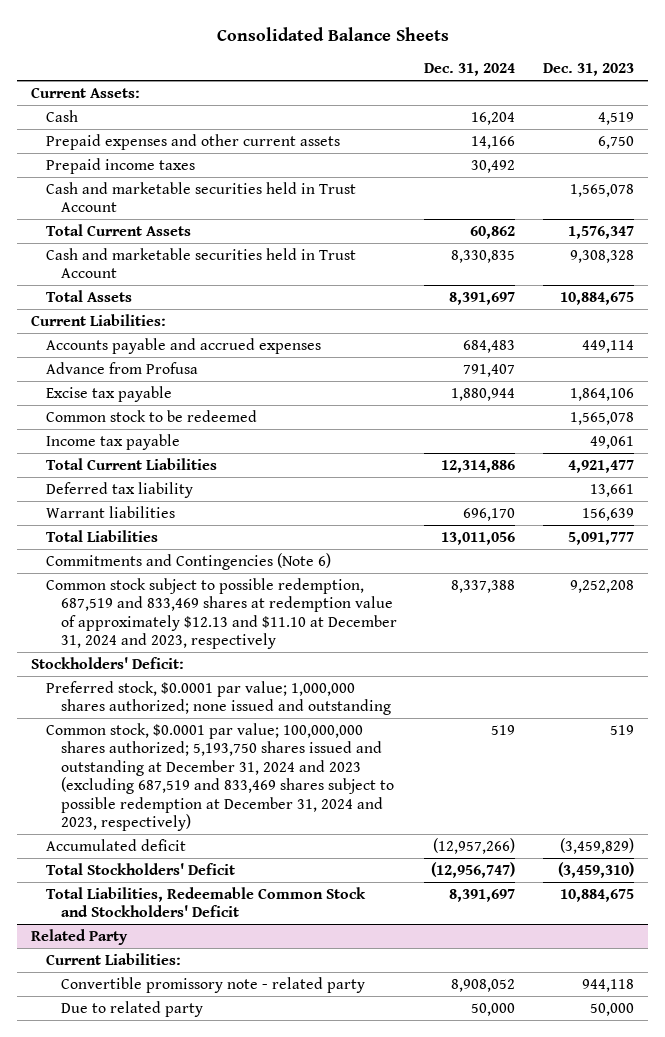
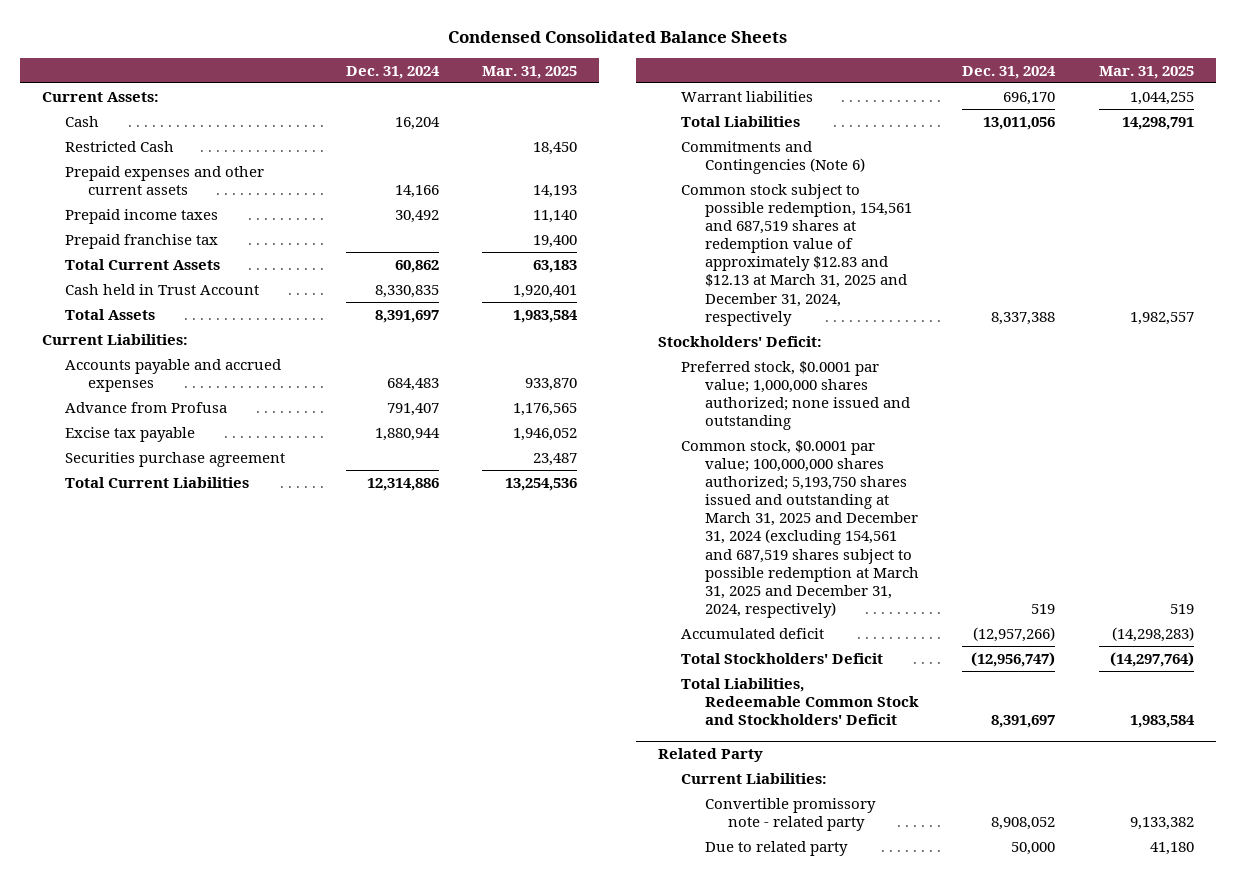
- Consolidated Balance Sheets
+ Condensed Consolidated Balance Sheets
- | Dec. 31, 2024 | Dec. 31, 2023
+ | Dec. 31, 2024 | Mar. 31, 2025
+ Restricted Cash | | 18,450
- Cash and marketable securities held in Trust Account | | 1,565,078
+ Prepaid franchise tax | | 19,400
- Cash and marketable securities held in Trust Account | 8,330,835 | 9,308,328
+ Cash held in Trust Account | 8,330,835 | 1,920,401
- Common stock to be redeemed | | 1,565,078
- Income tax payable | | 49,061
+ Securities purchase agreement | | 23,487
- Deferred tax liability | | 13,661
- Common stock subject to possible redemption, 687,519 and 833,469 shares at redemption value of approximately $12.13 and $11.10 at December 31, 2024 and 2023, respectively | 8,337,388 | 9,252,208
+ Common stock subject to possible redemption, 154,561 and 687,519 shares at redemption value of approximately $12.83 and $12.13 at March 31, 2025 and December 31, 2024, respectively | 8,337,388 | 1,982,557
- Common stock, $0.0001 par value; 100,000,000 shares authorized; 5,193,750 shares issued and outstanding at December 31, 2024 and 2023 (excluding 687,519 and 833,469 shares subject to possible redemption at December 31, 2024 and 2023, respectively) | 519 | 519
+ Common stock, $0.0001 par value; 100,000,000 shares authorized; 5,193,750 shares issued and outstanding at March 31, 2025 and December 31, 2024 (excluding 154,561 and 687,519 shares subject to possible redemption at March 31, 2025 and December 31, 2024, respectively) | 519 | 519

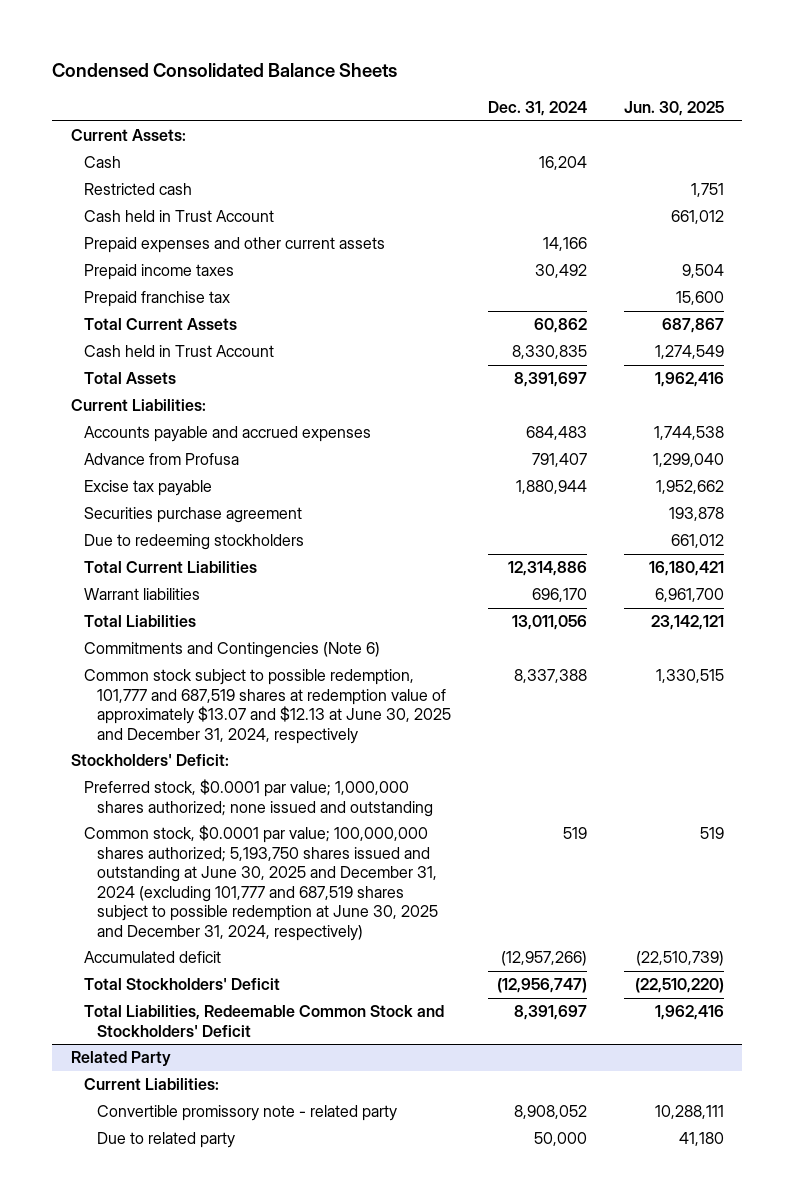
- | Dec. 31, 2024 | Mar. 31, 2025
+ | Dec. 31, 2024 | Jun. 30, 2025
- Restricted Cash | | 18,450
+ Restricted cash | | 1,751
+ Cash held in Trust Account | | 661,012
+ Due to redeeming stockholders | | 661,012
- Common stock subject to possible redemption, 154,561 and 687,519 shares at redemption value of approximately $12.83 and $12.13 at March 31, 2025 and December 31, 2024, respectively | 8,337,388 | 1,982,557
+ Common stock subject to possible redemption, 101,777 and 687,519 shares at redemption value of approximately $13.07 and $12.13 at June 30, 2025 and December 31, 2024, respectively | 8,337,388 | 1,330,515
- Common stock, $0.0001 par value; 100,000,000 shares authorized; 5,193,750 shares issued and outstanding at March 31, 2025 and December 31, 2024 (excluding 154,561 and 687,519 shares subject to possible redemption at March 31, 2025 and December 31, 2024, respectively) | 519 | 519
+ Common stock, $0.0001 par value; 100,000,000 shares authorized; 5,193,750 shares issued and outstanding at June 30, 2025 and December 31, 2024 (excluding 101,777 and 687,519 shares subject to possible redemption at June 30, 2025 and December 31, 2024, respectively) | 519 | 519

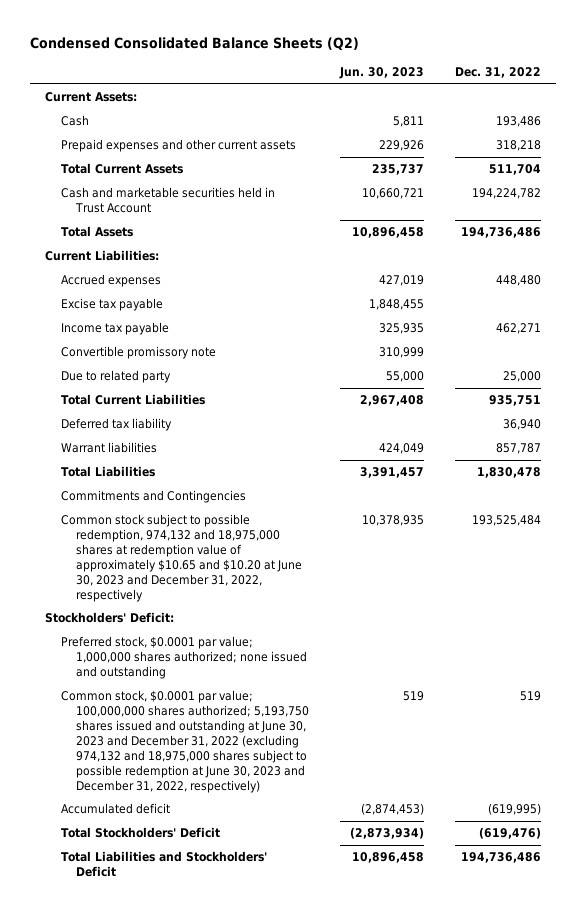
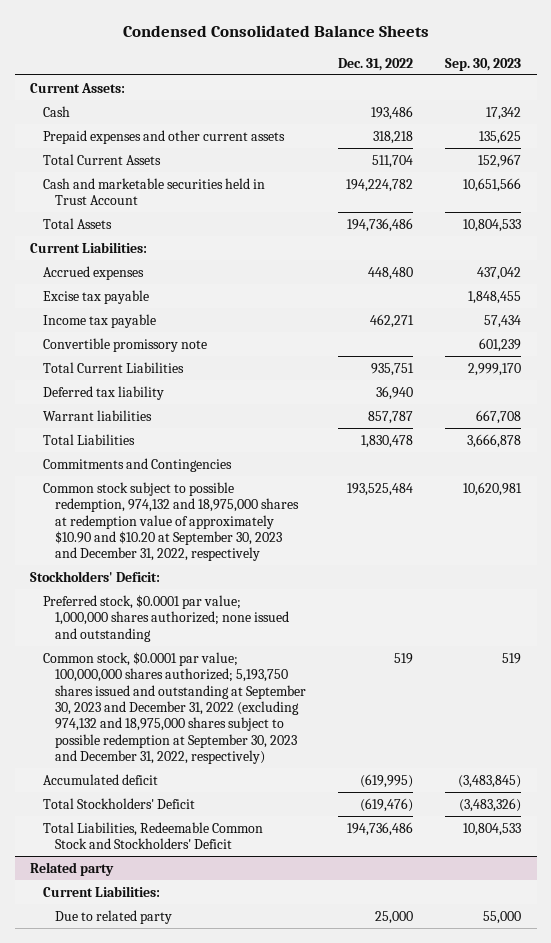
- Condensed Consolidated Balance Sheets (Q2)
+ Condensed Consolidated Balance Sheets
- | Jun. 30, 2023 | Dec. 31, 2022
+ | Dec. 31, 2022 | Sep. 30, 2023
- Due to related party | 55,000 | 25,000
- Common stock subject to possible redemption, 974,132 and 18,975,000 shares at redemption value of approximately $10.65 and $10.20 at June 30, 2023 and December 31, 2022, respectively | 10,378,935 | 193,525,484
+ Common stock subject to possible redemption, 974,132 and 18,975,000 shares at redemption value of approximately $10.90 and $10.20 at September 30, 2023 and December 31, 2022, respectively | 193,525,484 | 10,620,981
- Common stock, $0.0001 par value; 100,000,000 shares authorized; 5,193,750 shares issued and outstanding at June 30, 2023 and December 31, 2022 (excluding 974,132 and 18,975,000 shares subject to possible redemption at June 30, 2023 and December 31, 2022, respectively) | 519 | 519
+ Common stock, $0.0001 par value; 100,000,000 shares authorized; 5,193,750 shares issued and outstanding at September 30, 2023 and December 31, 2022 (excluding 974,132 and 18,975,000 shares subject to possible redemption at September 30, 2023 and December 31, 2022, respectively) | 519 | 519
- Total Liabilities and Stockholders' Deficit | 10,896,458 | 194,736,486
+ Total Liabilities, Redeemable Common Stock and Stockholders' Deficit | 194,736,486 | 10,804,533
+ Related party
+ Current Liabilities:
+ Due to related party | 25,000 | 55,000

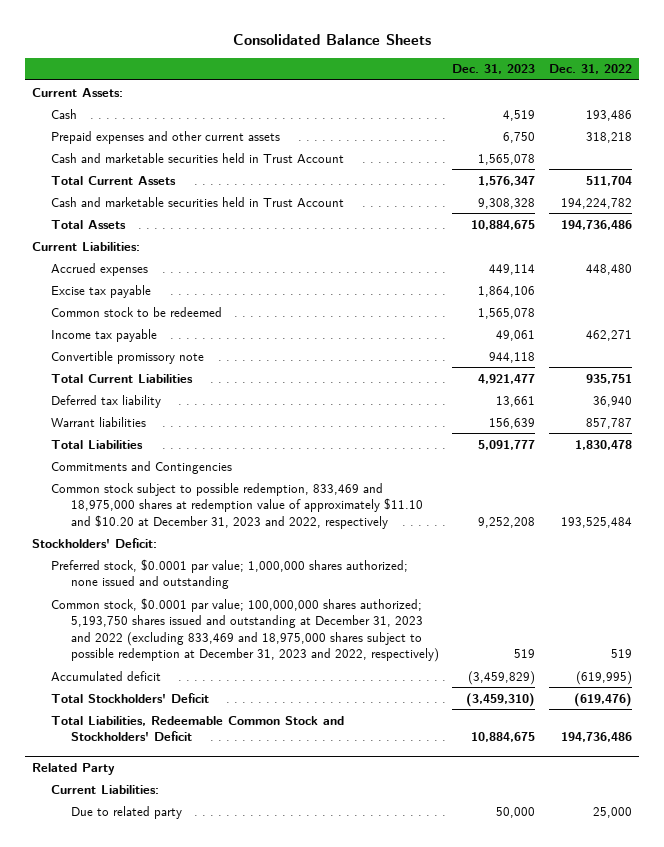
- Condensed Consolidated Balance Sheets
+ Consolidated Balance Sheets
- | Dec. 31, 2022 | Sep. 30, 2023
+ | Dec. 31, 2023 | Dec. 31, 2022
+ Cash and marketable securities held in Trust Account | 1,565,078 |
+ Common stock to be redeemed | 1,565,078 |
- Common stock subject to possible redemption, 974,132 and 18,975,000 shares at redemption value of approximately $10.90 and $10.20 at September 30, 2023 and December 31, 2022, respectively | 193,525,484 | 10,620,981
+ Common stock subject to possible redemption, 833,469 and 18,975,000 shares at redemption value of approximately $11.10 and $10.20 at December 31, 2023 and 2022, respectively | 9,252,208 | 193,525,484
- Common stock, $0.0001 par value; 100,000,000 shares authorized; 5,193,750 shares issued and outstanding at September 30, 2023 and December 31, 2022 (excluding 974,132 and 18,975,000 shares subject to possible redemption at September 30, 2023 and December 31, 2022, respectively) | 519 | 519
+ Common stock, $0.0001 par value; 100,000,000 shares authorized; 5,193,750 shares issued and outstanding at December 31, 2023 and 2022 (excluding 833,469 and 18,975,000 shares subject to possible redemption at December 31, 2023 and 2022, respectively) | 519 | 519
- Related party
+ Related Party

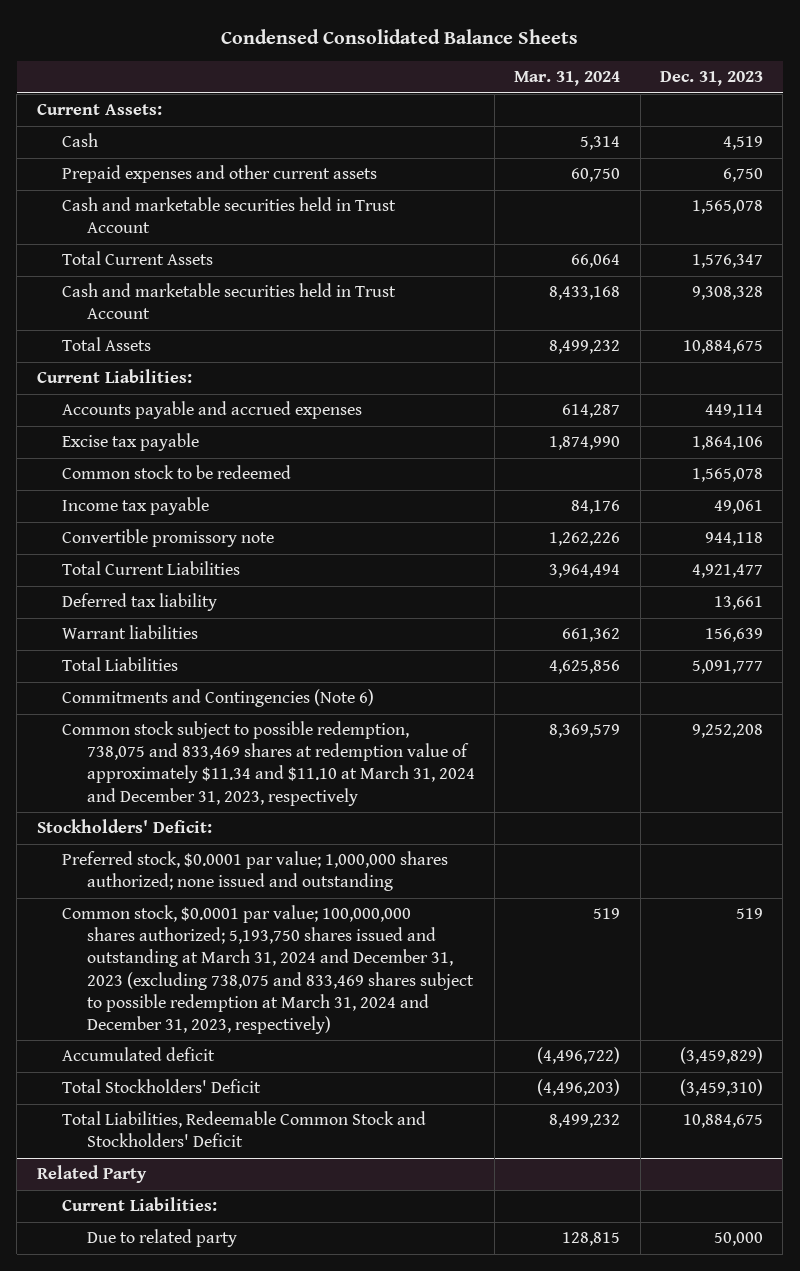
- Consolidated Balance Sheets
+ Condensed Consolidated Balance Sheets
- | Dec. 31, 2023 | Dec. 31, 2022
+ | Mar. 31, 2024 | Dec. 31, 2023
- Accrued expenses | 449,114 | 448,480
+ Accounts payable and accrued expenses | 614,287 | 449,114
- Commitments and Contingencies
- Common stock subject to possible redemption, 833,469 and 18,975,000 shares at redemption value of approximately $11.10 and $10.20 at December 31, 2023 and 2022, respectively | 9,252,208 | 193,525,484
+ Commitments and Contingencies (Note 6)
+ Common stock subject to possible redemption, 738,075 and 833,469 shares at redemption value of approximately $11.34 and $11.10 at March 31, 2024 and December 31, 2023, respectively | 8,369,579 | 9,252,208
- Common stock, $0.0001 par value; 100,000,000 shares authorized; 5,193,750 shares issued and outstanding at December 31, 2023 and 2022 (excluding 833,469 and 18,975,000 shares subject to possible redemption at December 31, 2023 and 2022, respectively) | 519 | 519
+ Common stock, $0.0001 par value; 100,000,000 shares authorized; 5,193,750 shares issued and outstanding at March 31, 2024 and December 31, 2023 (excluding 738,075 and 833,469 shares subject to possible redemption at March 31, 2024 and December 31, 2023, respectively) | 519 | 519

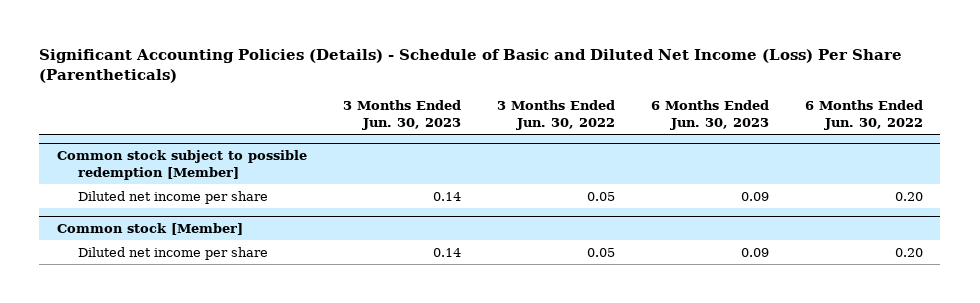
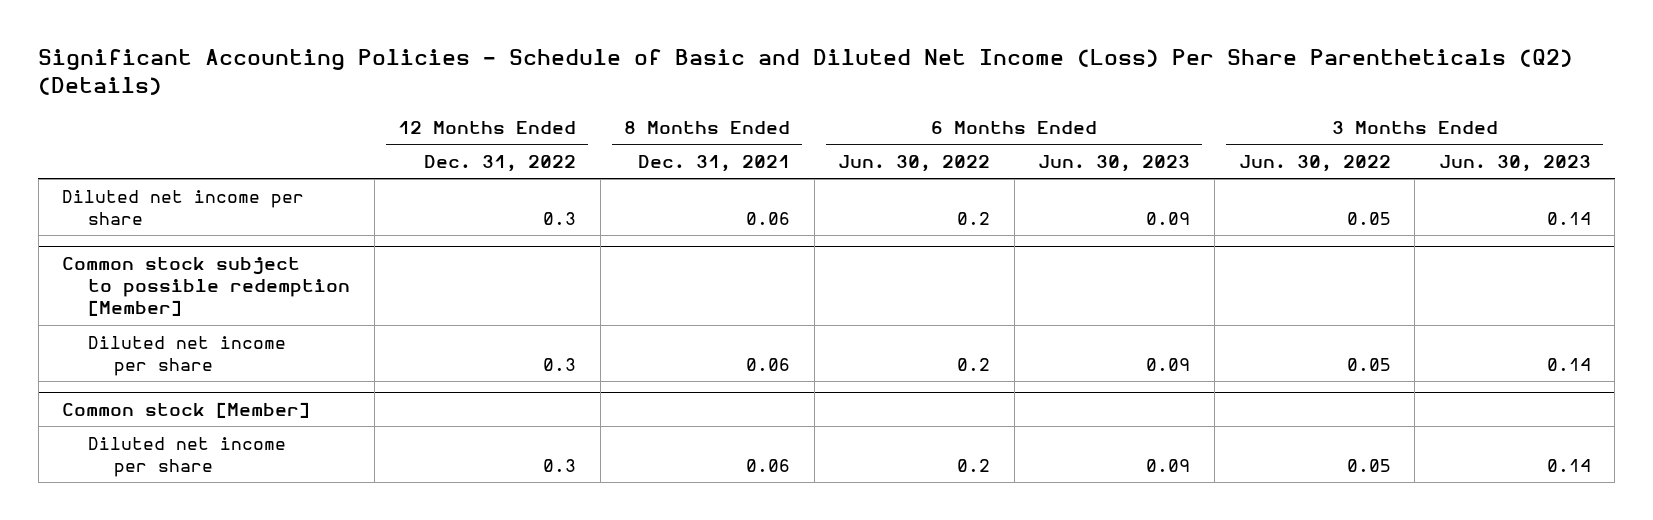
- Significant Accounting Policies (Details) - Schedule of Basic and Diluted Net Income (Loss) Per Share (Parentheticals)
+ Significant Accounting Policies - Schedule of Basic and Diluted Net Income (Loss) Per Share Parentheticals (Q2) (Details)
- | 3 Months Ended Jun. 30, 2023 | 3 Months Ended Jun. 30, 2022 | 6 Months Ended Jun. 30, 2023 | 6 Months Ended Jun. 30, 2022
+ | 12 Months Ended Dec. 31, 2022 | 8 Months Ended Dec. 31, 2021 | 6 Months Ended Jun. 30, 2022 | 6 Months Ended Jun. 30, 2023 | 3 Months Ended Jun. 30, 2022 | 3 Months Ended Jun. 30, 2023
+ Diluted net income per share | 0.3 | 0.06 | 0.2 | 0.09 | 0.05 | 0.14
@ Common stock subject to possible redemption [Member]
- Diluted net income per share | 0.14 | 0.05 | 0.09 | 0.20
+ Diluted net income per share | 0.3 | 0.06 | 0.2 | 0.09 | 0.05 | 0.14
@ Common stock [Member]
- Diluted net income per share | 0.14 | 0.05 | 0.09 | 0.20
+ Diluted net income per share | 0.3 | 0.06 | 0.2 | 0.09 | 0.05 | 0.14

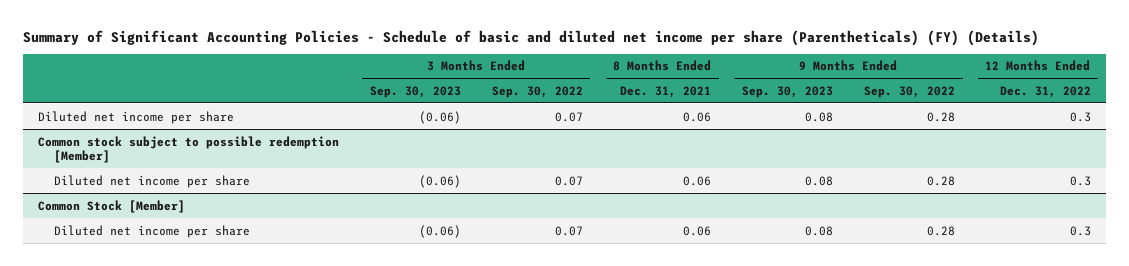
- Significant Accounting Policies - Schedule of Basic and Diluted Net Income (Loss) Per Share Parentheticals (Q2) (Details)
+ Summary of Significant Accounting Policies - Schedule of basic and diluted net income per share (Parentheticals) (FY) (Details)
- | 12 Months Ended Dec. 31, 2022 | 8 Months Ended Dec. 31, 2021 | 6 Months Ended Jun. 30, 2022 | 6 Months Ended Jun. 30, 2023 | 3 Months Ended Jun. 30, 2022 | 3 Months Ended Jun. 30, 2023
+ | 3 Months Ended Sep. 30, 2023 | 3 Months Ended Sep. 30, 2022 | 8 Months Ended Dec. 31, 2021 | 9 Months Ended Sep. 30, 2023 | 9 Months Ended Sep. 30, 2022 | 12 Months Ended Dec. 31, 2022
- Common stock [Member]
+ Common Stock [Member]

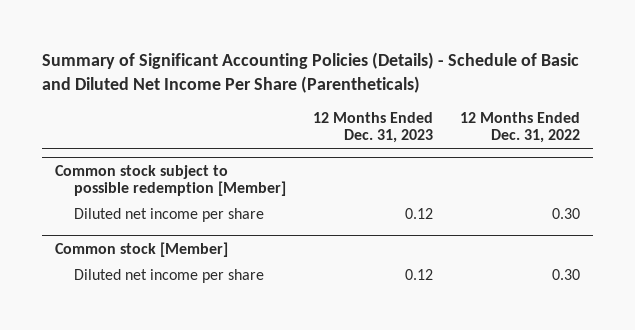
- Summary of Significant Accounting Policies - Schedule of basic and diluted net income per share (Parentheticals) (FY) (Details)
+ Summary of Significant Accounting Policies (Details) - Schedule of Basic and Diluted Net Income Per Share (Parentheticals)
- | 3 Months Ended Sep. 30, 2023 | 3 Months Ended Sep. 30, 2022 | 8 Months Ended Dec. 31, 2021 | 9 Months Ended Sep. 30, 2023 | 9 Months Ended Sep. 30, 2022 | 12 Months Ended Dec. 31, 2022
+ | 12 Months Ended Dec. 31, 2023 | 12 Months Ended Dec. 31, 2022
- Diluted net income per share | (0.06) | 0.07 | 0.06 | 0.08 | 0.28 | 0.3
@ Common stock subject to possible redemption [Member]
- Diluted net income per share | (0.06) | 0.07 | 0.06 | 0.08 | 0.28 | 0.3
- Common Stock [Member]
- Diluted net income per share | (0.06) | 0.07 | 0.06 | 0.08 | 0.28 | 0.3
@ Common stock subject to possible redemption [Member]
+ Diluted net income per share | 0.12 | 0.30
+ Common stock [Member]
+ Diluted net income per share | 0.12 | 0.30

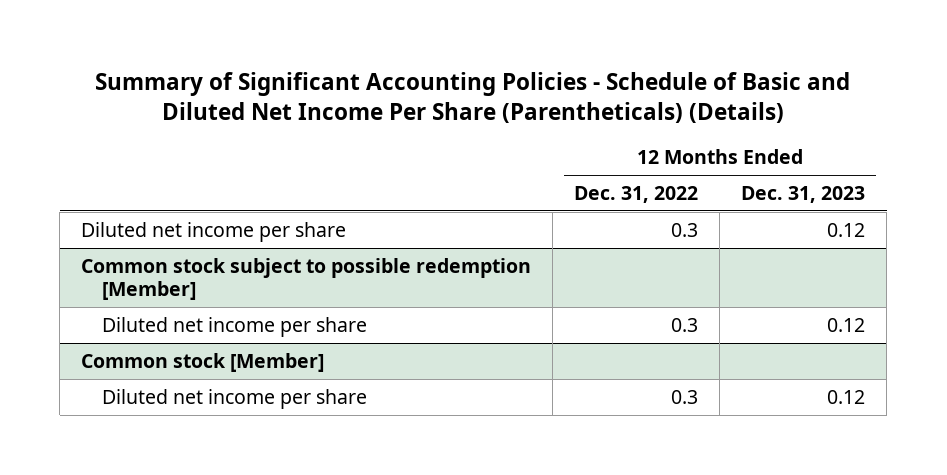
- Summary of Significant Accounting Policies (Details) - Schedule of Basic and Diluted Net Income Per Share (Parentheticals)
+ Summary of Significant Accounting Policies - Schedule of Basic and Diluted Net Income Per Share (Parentheticals) (Details)
- | 12 Months Ended Dec. 31, 2023 | 12 Months Ended Dec. 31, 2022
+ | 12 Months Ended Dec. 31, 2022 | 12 Months Ended Dec. 31, 2023
+ Diluted net income per share | 0.3 | 0.12
@ Common stock subject to possible redemption [Member]
- Diluted net income per share | 0.12 | 0.30
+ Diluted net income per share | 0.3 | 0.12
@ Common stock [Member]
- Diluted net income per share | 0.12 | 0.30
+ Diluted net income per share | 0.3 | 0.12

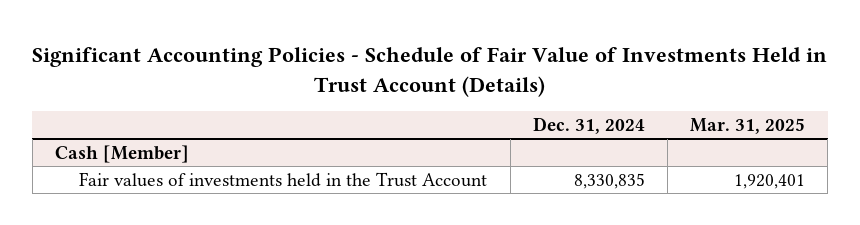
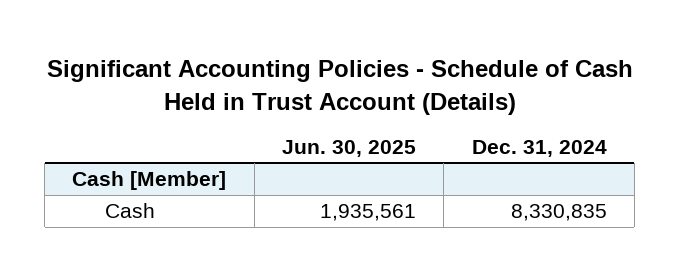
- Significant Accounting Policies - Schedule of Fair Value of Investments Held in Trust Account (Details)
+ Significant Accounting Policies - Schedule of Cash Held in Trust Account (Details)
- | Dec. 31, 2024 | Mar. 31, 2025
+ | Jun. 30, 2025 | Dec. 31, 2024
@ Cash [Member]
- Fair values of investments held in the Trust Account | 8,330,835 | 1,920,401
+ Cash | 1,935,561 | 8,330,835

